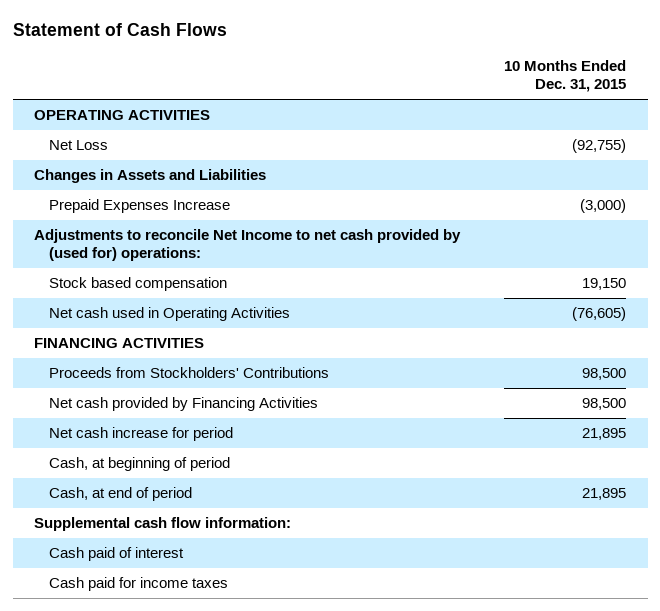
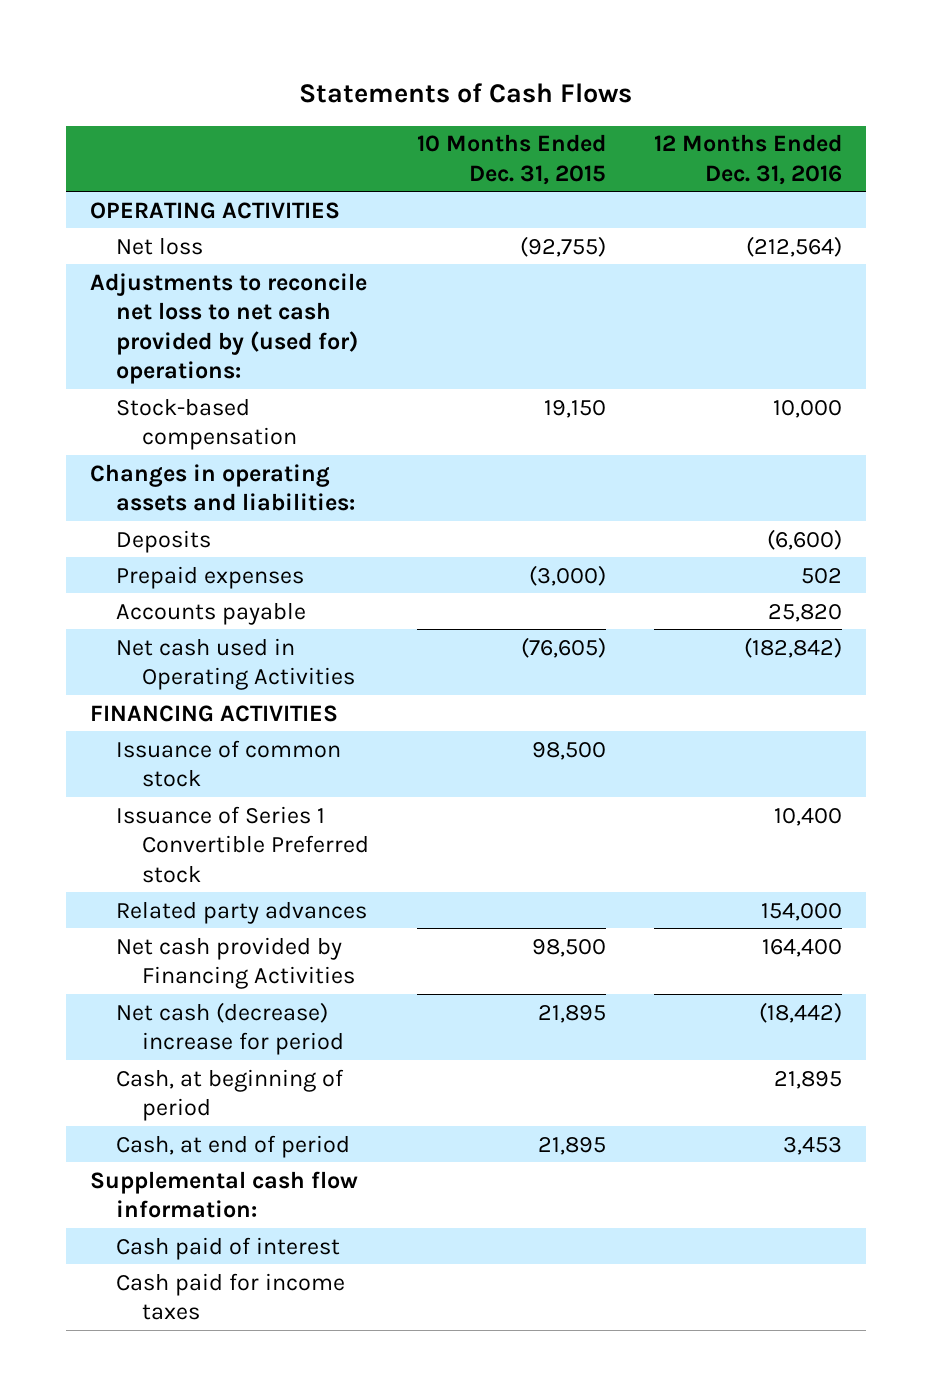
- Statement of Cash Flows
+ Statements of Cash Flows
- | 10 Months Ended Dec. 31, 2015
+ | 10 Months Ended Dec. 31, 2015 | 12 Months Ended Dec. 31, 2016
- Net Loss | (92,755)
- Changes in Assets and Liabilities
- Prepaid Expenses Increase | (3,000)
- Adjustments to reconcile Net Income to net cash provided by (used for) operations:
- Stock based compensation | 19,150
+ Net loss | (92,755) | (212,564)
+ Adjustments to reconcile net loss to net cash provided by (used for) operations:
+ Stock-based compensation | 19,150 | 10,000
+ Changes in operating assets and liabilities:
+ Deposits | | (6,600)
+ Prepaid expenses | (3,000) | 502
+ Accounts payable | | 25,820
- Proceeds from Stockholders' Contributions | 98,500
+ Issuance of common stock | 98,500 |
+ Issuance of Series 1 Convertible Preferred stock | | 10,400
+ Related party advances | | 154,000
- Net cash increase for period | 21,895
+ Net cash (decrease) increase for period | 21,895 | (18,442)

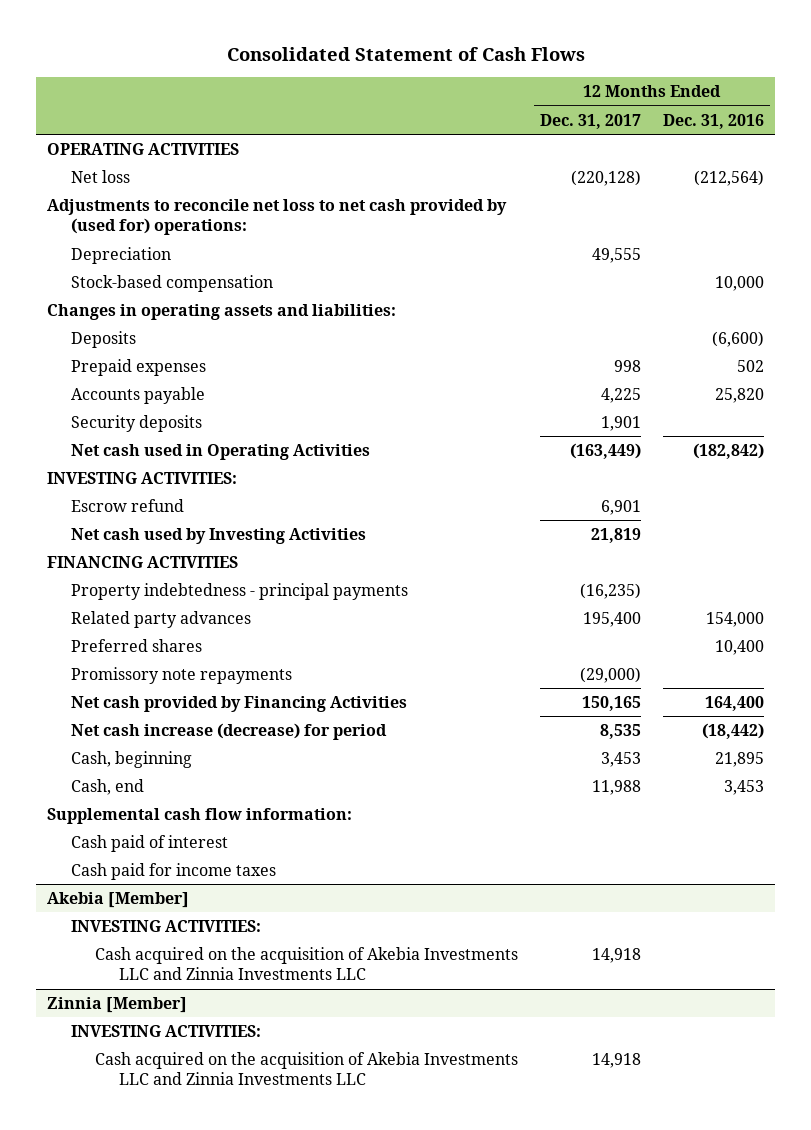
- Statements of Cash Flows
+ Consolidated Statement of Cash Flows
- | 10 Months Ended Dec. 31, 2015 | 12 Months Ended Dec. 31, 2016
+ | 12 Months Ended Dec. 31, 2017 | 12 Months Ended Dec. 31, 2016
+ Depreciation | 49,555 |
+ Security deposits | 1,901 |
+ INVESTING ACTIVITIES:
+ Escrow refund | 6,901 |
+ Net cash used by Investing Activities | 21,819 |
- Issuance of common stock | 98,500 |
- Issuance of Series 1 Convertible Preferred stock | | 10,400
+ Property indebtedness - principal payments | (16,235) |
+ Preferred shares | | 10,400
+ Promissory note repayments | (29,000) |
- Net cash (decrease) increase for period | 21,895 | (18,442)
- Cash, at beginning of period | | 21,895
- Cash, at end of period | 21,895 | 3,453
+ Net cash increase (decrease) for period | 8,535 | (18,442)
+ Cash, beginning | 3,453 | 21,895
+ Cash, end | 11,988 | 3,453
+ Akebia [Member]
+ INVESTING ACTIVITIES:
+ Cash acquired on the acquisition of Akebia Investments LLC and Zinnia Investments LLC | 14,918 |
+ Zinnia [Member]
+ INVESTING ACTIVITIES:
+ Cash acquired on the acquisition of Akebia Investments LLC and Zinnia Investments LLC | 14,918 |

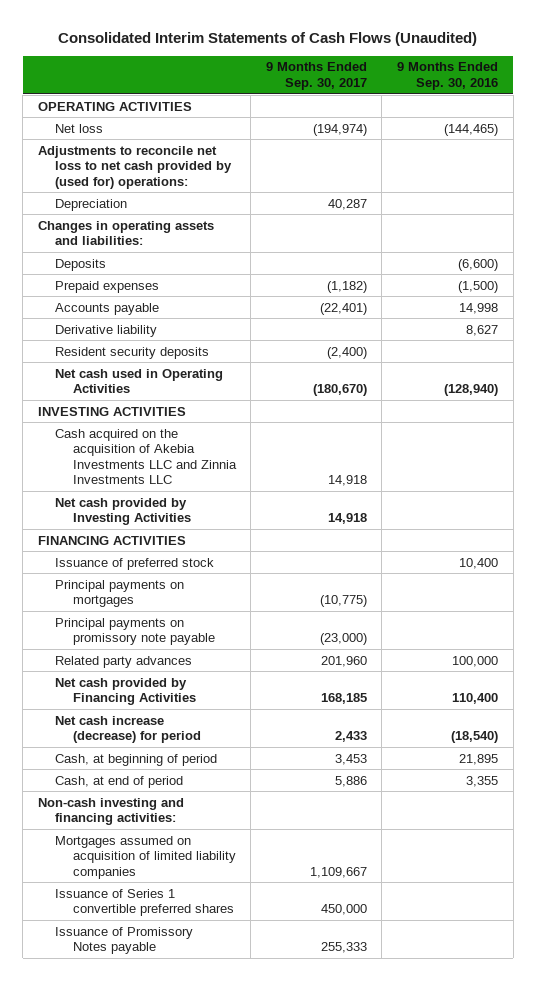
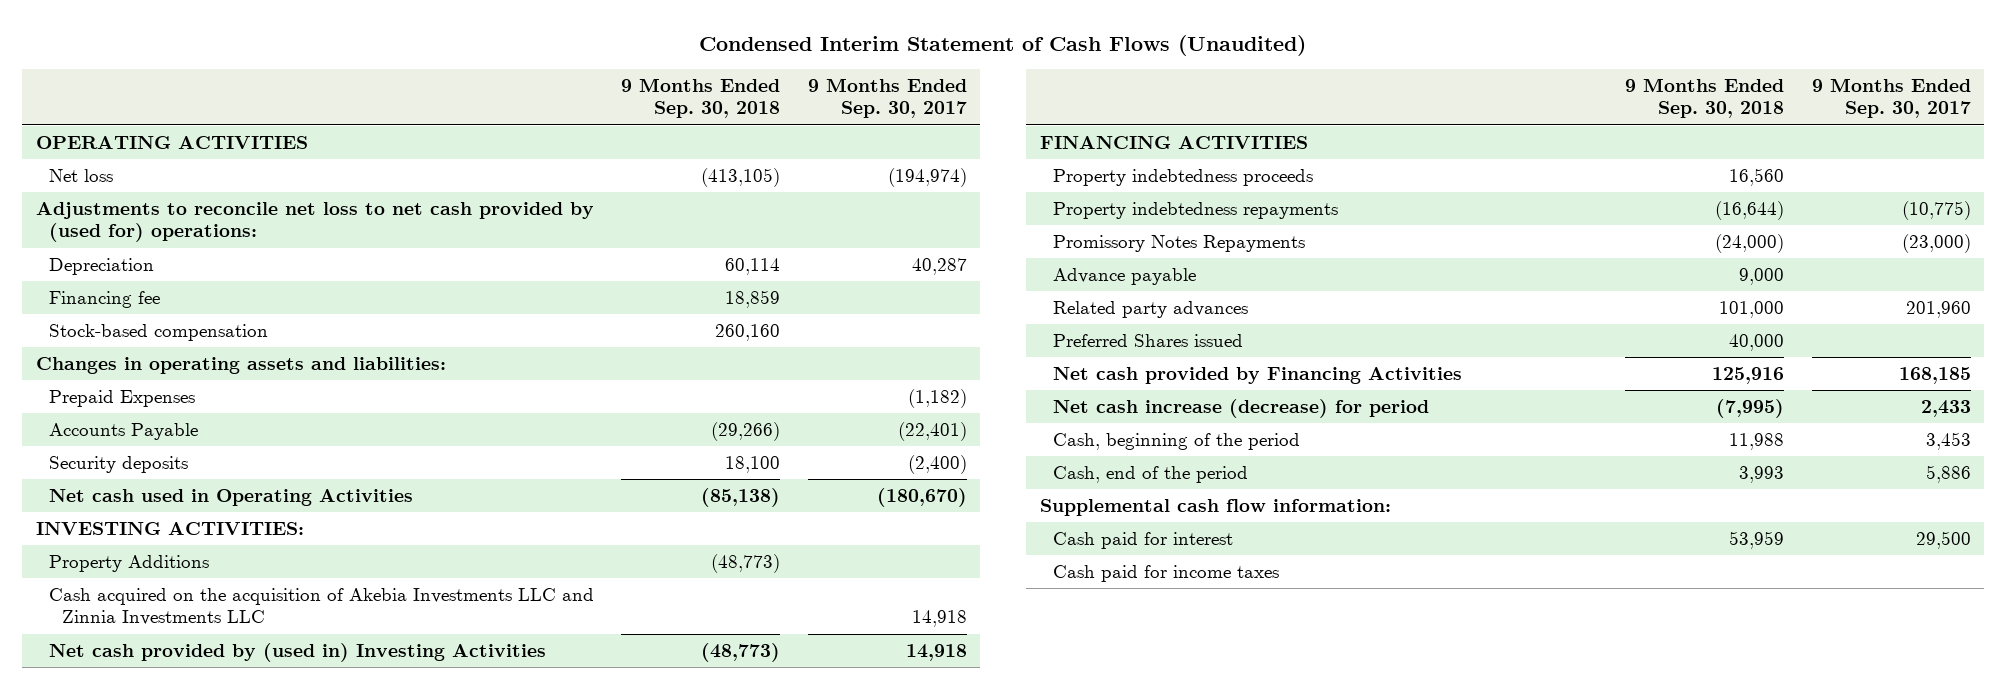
- Consolidated Interim Statements of Cash Flows (Unaudited)
+ Condensed Interim Statement of Cash Flows (Unaudited)
- | 9 Months Ended Sep. 30, 2017 | 9 Months Ended Sep. 30, 2016
+ | 9 Months Ended Sep. 30, 2018 | 9 Months Ended Sep. 30, 2017
+ Financing fee | 18,859 |
+ Stock-based compensation | 260,160 |
- Deposits | | (6,600)
- Prepaid expenses | (1,182) | (1,500)
- Accounts payable | (22,401) | 14,998
- Derivative liability | | 8,627
- Resident security deposits | (2,400) |
+ Prepaid Expenses | | (1,182)
+ Accounts Payable | (29,266) | (22,401)
+ Security deposits | 18,100 | (2,400)
- INVESTING ACTIVITIES
+ INVESTING ACTIVITIES:
+ Property Additions | (48,773) |
- Net cash provided by Investing Activities | 14,918 |
+ Net cash provided by (used in) Investing Activities | (48,773) | 14,918
- Issuance of preferred stock | | 10,400
- Principal payments on mortgages | (10,775) |
- Principal payments on promissory note payable | (23,000) |
+ Property indebtedness proceeds | 16,560 |
+ Property indebtedness repayments | (16,644) | (10,775)
+ Promissory Notes Repayments | (24,000) | (23,000)
+ Advance payable | 9,000 |
+ Preferred Shares issued | 40,000 |
- Cash, at beginning of period | 3,453 | 21,895
- Cash, at end of period | 5,886 | 3,355
- Non-cash investing and financing activities:
- Mortgages assumed on acquisition of limited liability companies | 1,109,667 |
- Issuance of Series 1 convertible preferred shares | 450,000 |
- Issuance of Promissory Notes payable | 255,333 |
+ Cash, beginning of the period | 11,988 | 3,453
+ Cash, end of the period | 3,993 | 5,886
+ Supplemental cash flow information:
+ Cash paid for interest | 53,959 | 29,500
+ Cash paid for income taxes

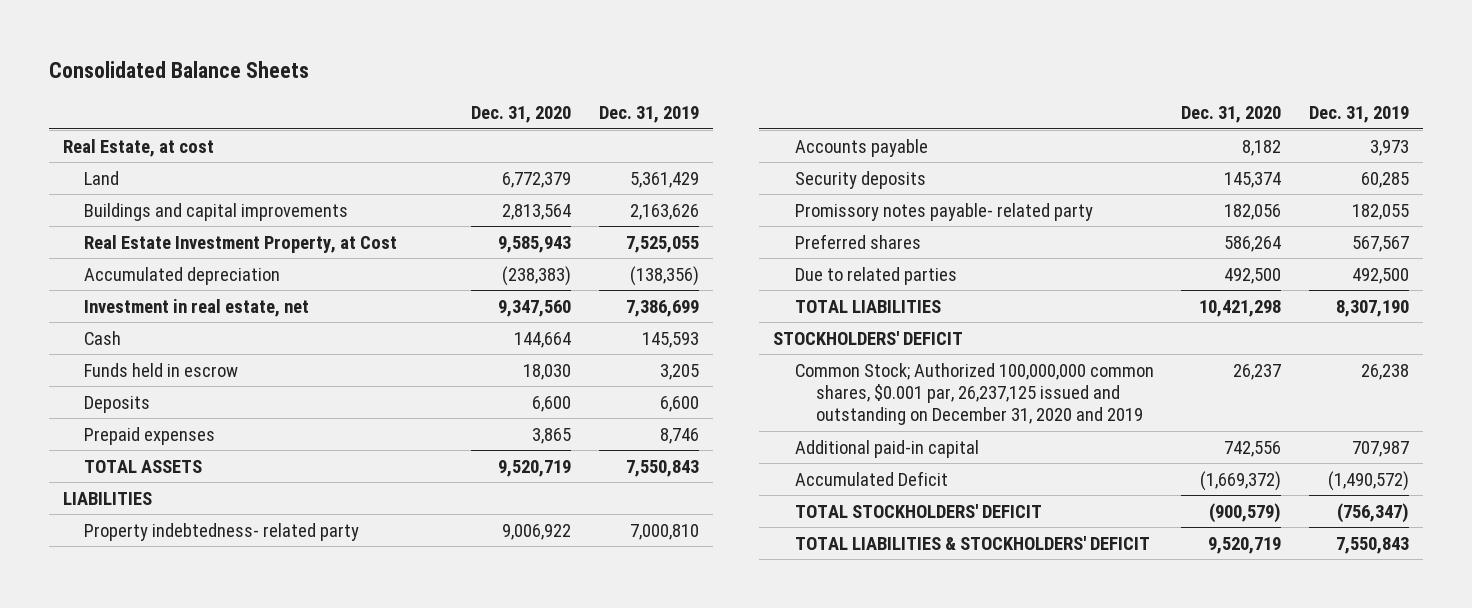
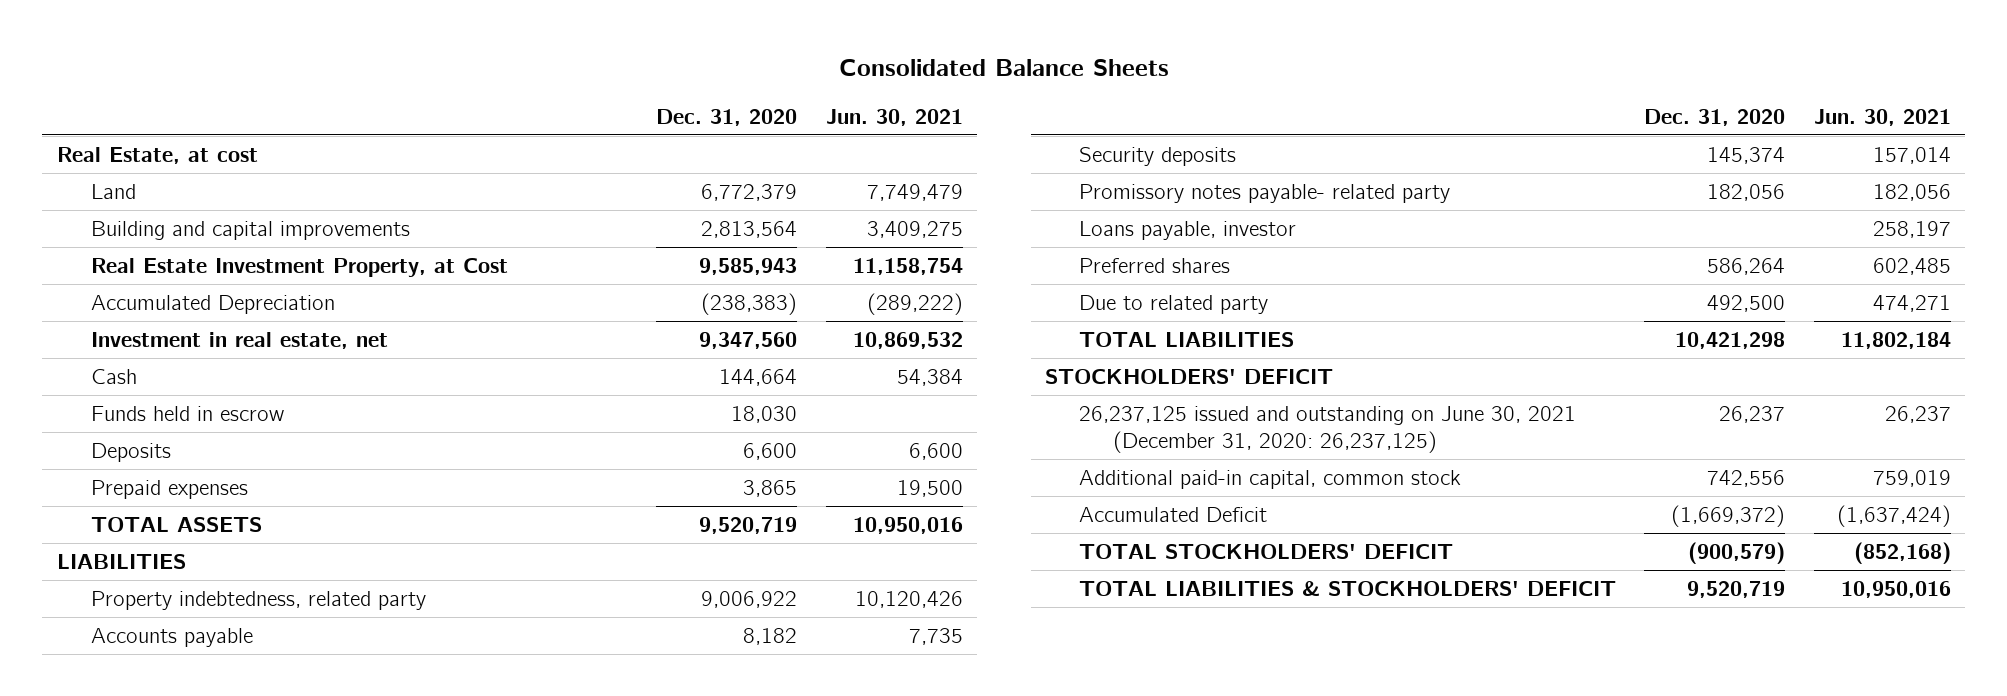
- | Dec. 31, 2020 | Dec. 31, 2019
+ | Dec. 31, 2020 | Jun. 30, 2021
- Buildings and capital improvements | 2,813,564 | 2,163,626
+ Building and capital improvements | 2,813,564 | 3,409,275
- Accumulated depreciation | (238,383) | (138,356)
+ Accumulated Depreciation | (238,383) | (289,222)
- Property indebtedness- related party | 9,006,922 | 7,000,810
+ Property indebtedness, related party | 9,006,922 | 10,120,426
+ Loans payable, investor | | 258,197
- Due to related parties | 492,500 | 492,500
+ Due to related party | 492,500 | 474,271
- Common Stock; Authorized 100,000,000 common shares, $0.001 par, 26,237,125 issued and outstanding on December 31, 2020 and 2019 | 26,237 | 26,238
- Additional paid-in capital | 742,556 | 707,987
+ 26,237,125 issued and outstanding on June 30, 2021 (December 31, 2020: 26,237,125) | 26,237 | 26,237
+ Additional paid-in capital, common stock | 742,556 | 759,019

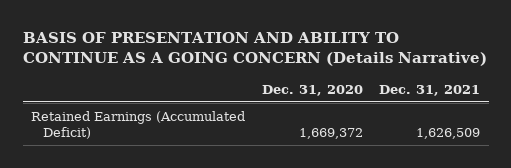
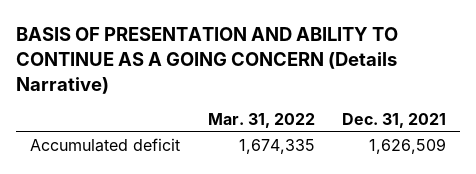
- | Dec. 31, 2020 | Dec. 31, 2021
+ | Mar. 31, 2022 | Dec. 31, 2021
- Retained Earnings (Accumulated Deficit) | 1,669,372 | 1,626,509
+ Accumulated deficit | 1,674,335 | 1,626,509

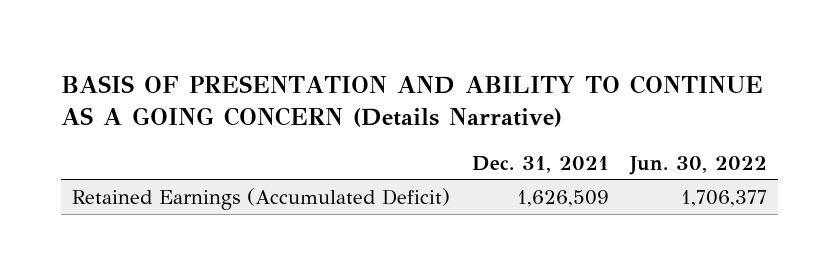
- | Mar. 31, 2022 | Dec. 31, 2021
+ | Dec. 31, 2021 | Jun. 30, 2022
- Accumulated deficit | 1,674,335 | 1,626,509
+ Retained Earnings (Accumulated Deficit) | 1,626,509 | 1,706,377

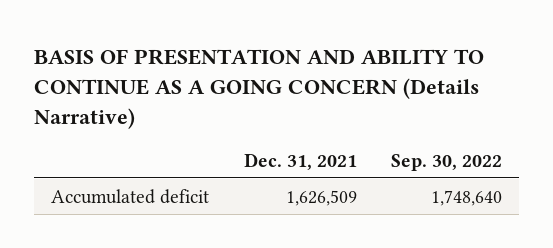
- | Dec. 31, 2021 | Jun. 30, 2022
+ | Dec. 31, 2021 | Sep. 30, 2022
- Retained Earnings (Accumulated Deficit) | 1,626,509 | 1,706,377
+ Accumulated deficit | 1,626,509 | 1,748,640

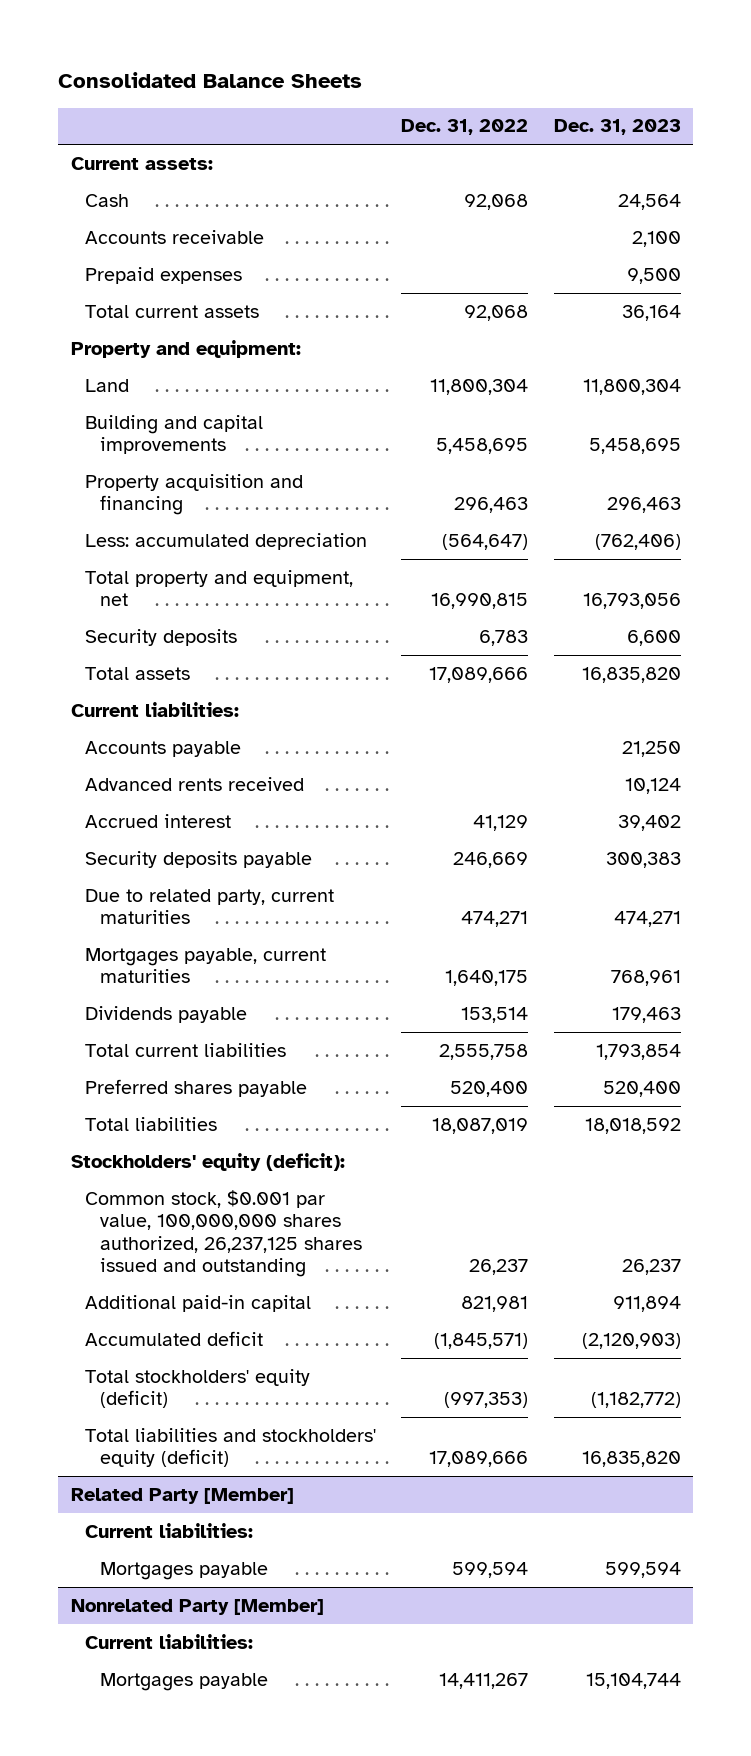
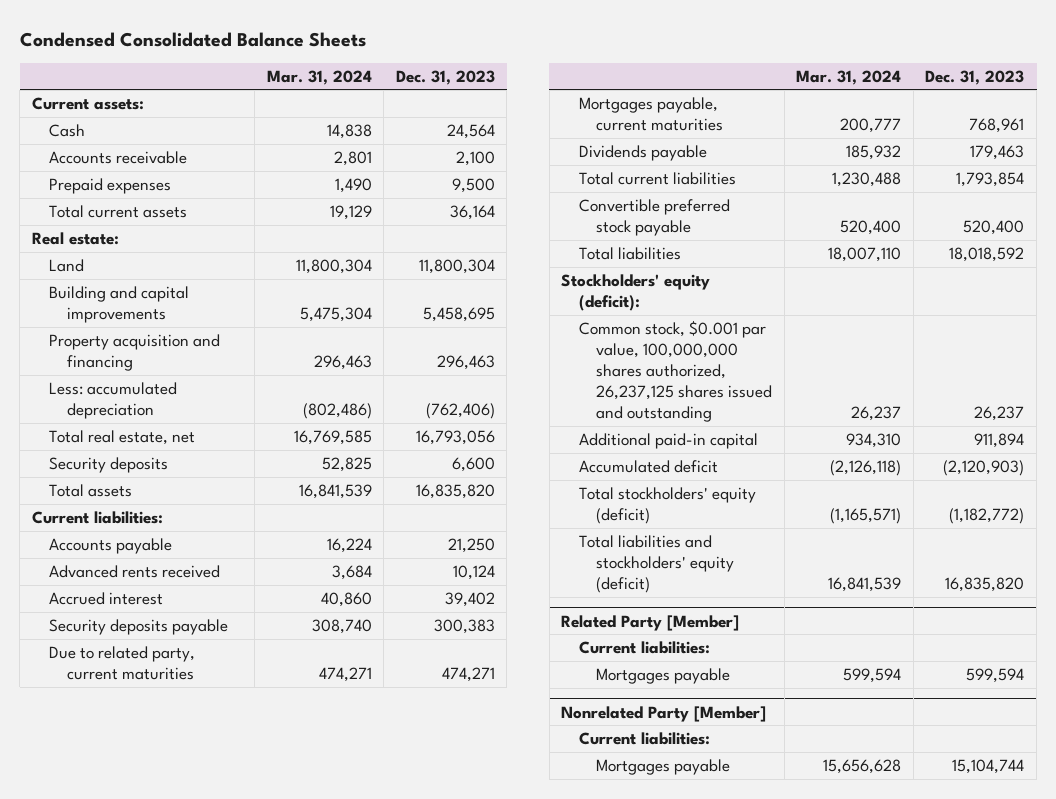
- Consolidated Balance Sheets
+ Condensed Consolidated Balance Sheets
- | Dec. 31, 2022 | Dec. 31, 2023
+ | Mar. 31, 2024 | Dec. 31, 2023
- Property and equipment:
+ Real estate:
- Total property and equipment, net | 16,990,815 | 16,793,056
+ Total real estate, net | 16,769,585 | 16,793,056
- Preferred shares payable | 520,400 | 520,400
+ Convertible preferred stock payable | 520,400 | 520,400

